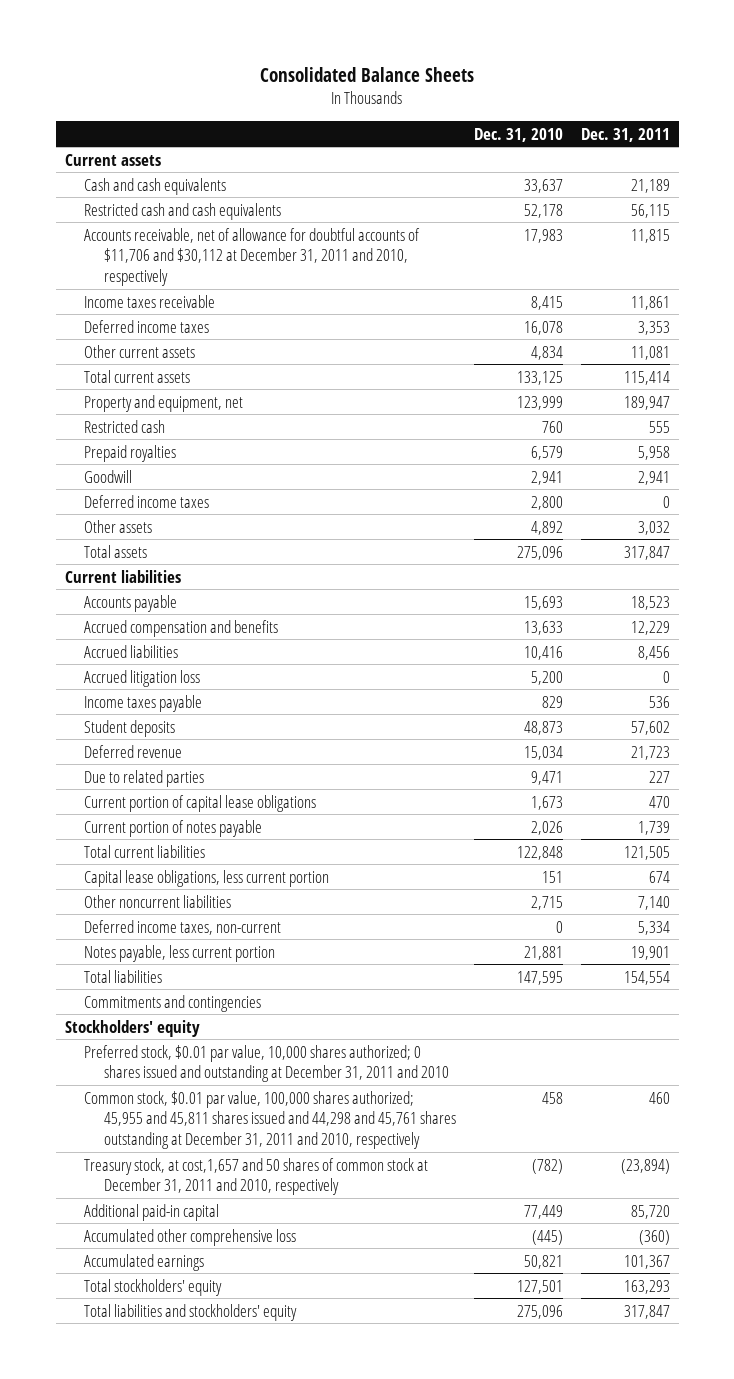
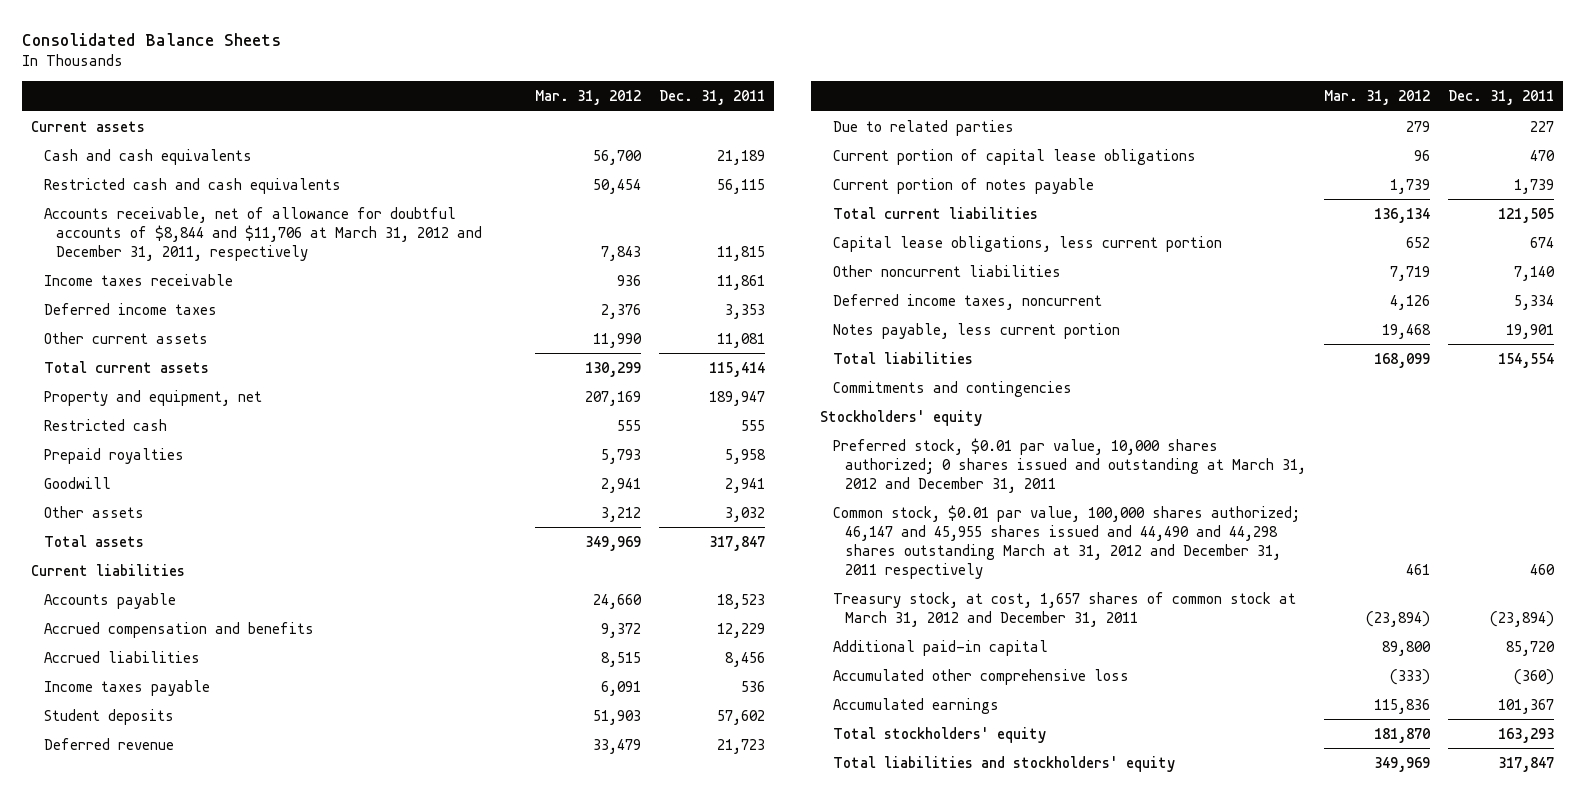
- | Dec. 31, 2010 | Dec. 31, 2011
+ | Mar. 31, 2012 | Dec. 31, 2011
- Accounts receivable, net of allowance for doubtful accounts of $11,706 and $30,112 at December 31, 2011 and 2010, respectively | 17,983 | 11,815
+ Accounts receivable, net of allowance for doubtful accounts of $8,844 and $11,706 at March 31, 2012 and December 31, 2011, respectively | 7,843 | 11,815
- Deferred income taxes | 2,800 | 0
- Accrued litigation loss | 5,200 | 0
- Deferred income taxes, non-current | 0 | 5,334
+ Deferred income taxes, noncurrent | 4,126 | 5,334
- Preferred stock, $0.01 par value, 10,000 shares authorized; 0 shares issued and outstanding at December 31, 2011 and 2010
- Common stock, $0.01 par value, 100,000 shares authorized; 45,955 and 45,811 shares issued and 44,298 and 45,761 shares outstanding at December 31, 2011 and 2010, respectively | 458 | 460
- Treasury stock, at cost,1,657 and 50 shares of common stock at December 31, 2011 and 2010, respectively | (782) | (23,894)
+ Preferred stock, $0.01 par value, 10,000 shares authorized; 0 shares issued and outstanding at March 31, 2012 and December 31, 2011
+ Common stock, $0.01 par value, 100,000 shares authorized; 46,147 and 45,955 shares issued and 44,490 and 44,298 shares outstanding March at 31, 2012 and December 31, 2011 respectively | 461 | 460
+ Treasury stock, at cost, 1,657 shares of common stock at March 31, 2012 and December 31, 2011 | (23,894) | (23,894)

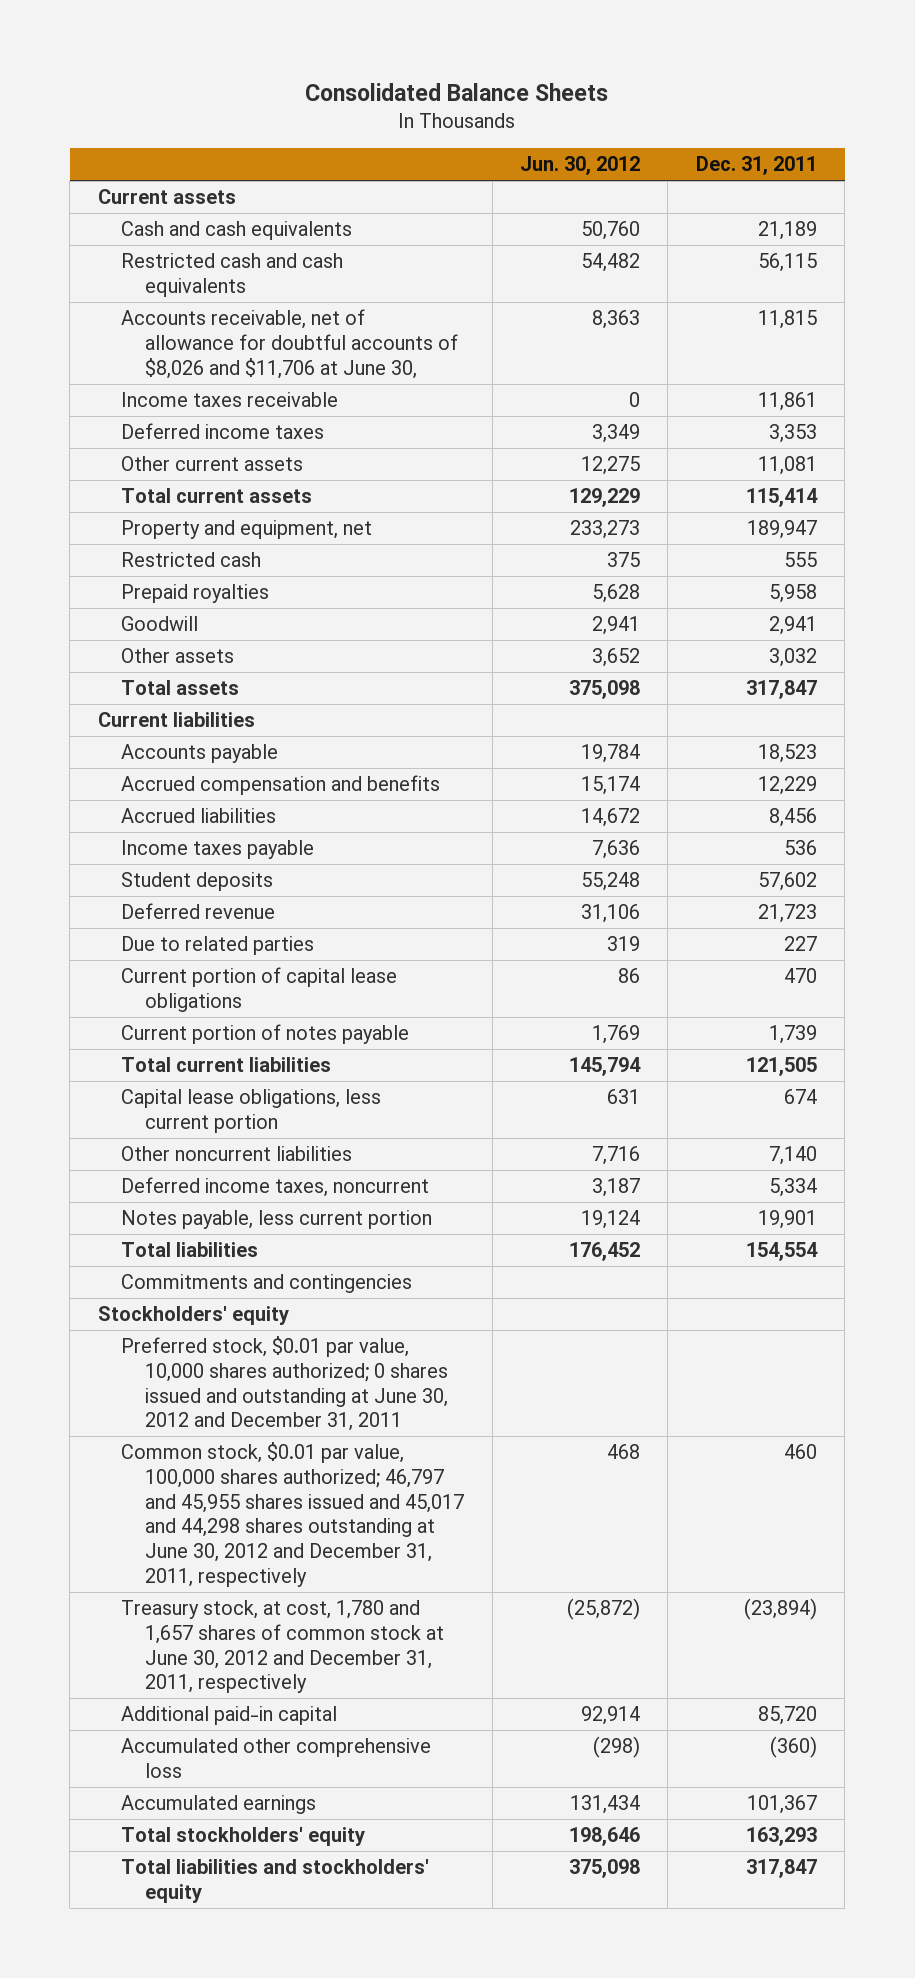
- | Mar. 31, 2012 | Dec. 31, 2011
+ | Jun. 30, 2012 | Dec. 31, 2011
- Accounts receivable, net of allowance for doubtful accounts of $8,844 and $11,706 at March 31, 2012 and December 31, 2011, respectively | 7,843 | 11,815
+ Accounts receivable, net of allowance for doubtful accounts of $8,026 and $11,706 at June 30, | 8,363 | 11,815
- Preferred stock, $0.01 par value, 10,000 shares authorized; 0 shares issued and outstanding at March 31, 2012 and December 31, 2011
- Common stock, $0.01 par value, 100,000 shares authorized; 46,147 and 45,955 shares issued and 44,490 and 44,298 shares outstanding March at 31, 2012 and December 31, 2011 respectively | 461 | 460
- Treasury stock, at cost, 1,657 shares of common stock at March 31, 2012 and December 31, 2011 | (23,894) | (23,894)
+ Preferred stock, $0.01 par value, 10,000 shares authorized; 0 shares issued and outstanding at June 30, 2012 and December 31, 2011
+ Common stock, $0.01 par value, 100,000 shares authorized; 46,797 and 45,955 shares issued and 45,017 and 44,298 shares outstanding at June 30, 2012 and December 31, 2011, respectively | 468 | 460
+ Treasury stock, at cost, 1,780 and 1,657 shares of common stock at June 30, 2012 and December 31, 2011, respectively | (25,872) | (23,894)

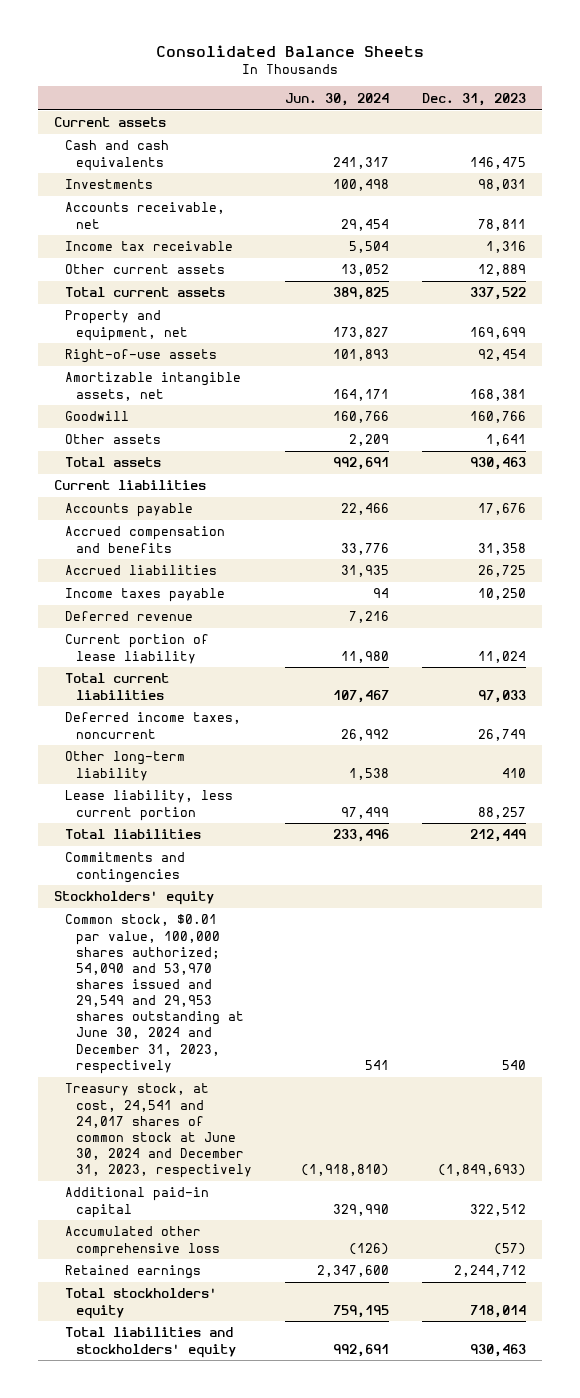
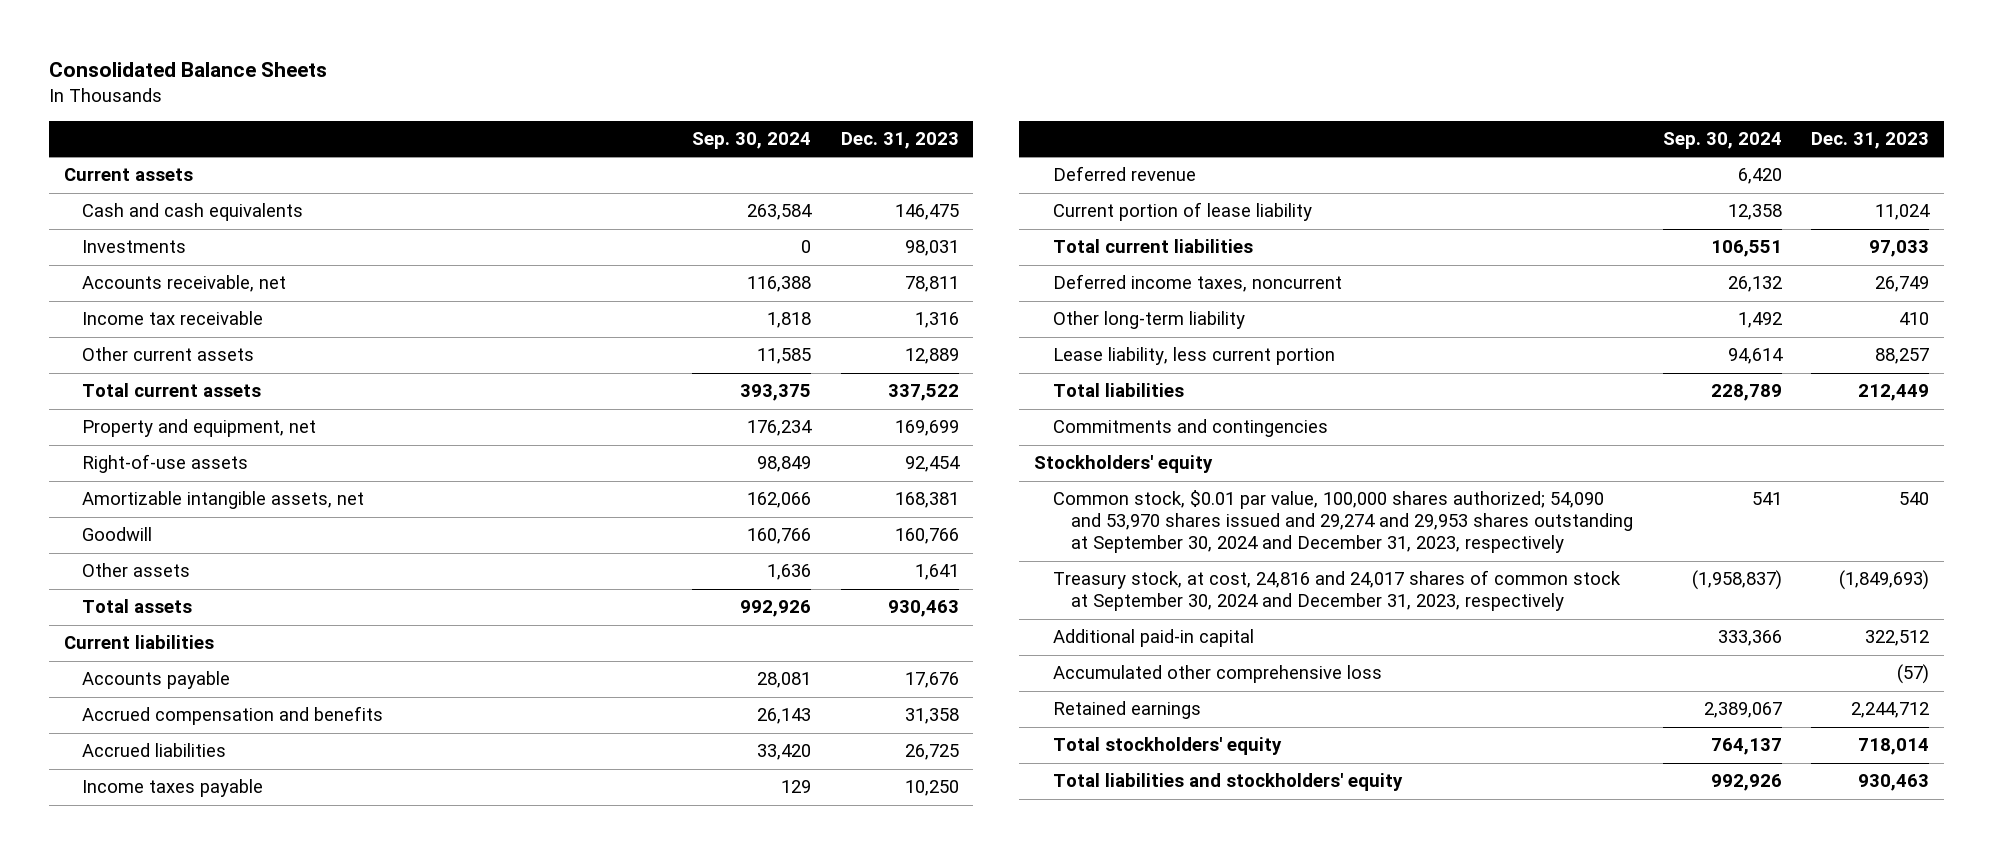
- | Jun. 30, 2024 | Dec. 31, 2023
+ | Sep. 30, 2024 | Dec. 31, 2023
- Common stock, $0.01 par value, 100,000 shares authorized; 54,090 and 53,970 shares issued and 29,549 and 29,953 shares outstanding at June 30, 2024 and December 31, 2023, respectively | 541 | 540
- Treasury stock, at cost, 24,541 and 24,017 shares of common stock at June 30, 2024 and December 31, 2023, respectively | (1,918,810) | (1,849,693)
+ Common stock, $0.01 par value, 100,000 shares authorized; 54,090 and 53,970 shares issued and 29,274 and 29,953 shares outstanding at September 30, 2024 and December 31, 2023, respectively | 541 | 540
+ Treasury stock, at cost, 24,816 and 24,017 shares of common stock at September 30, 2024 and December 31, 2023, respectively | (1,958,837) | (1,849,693)

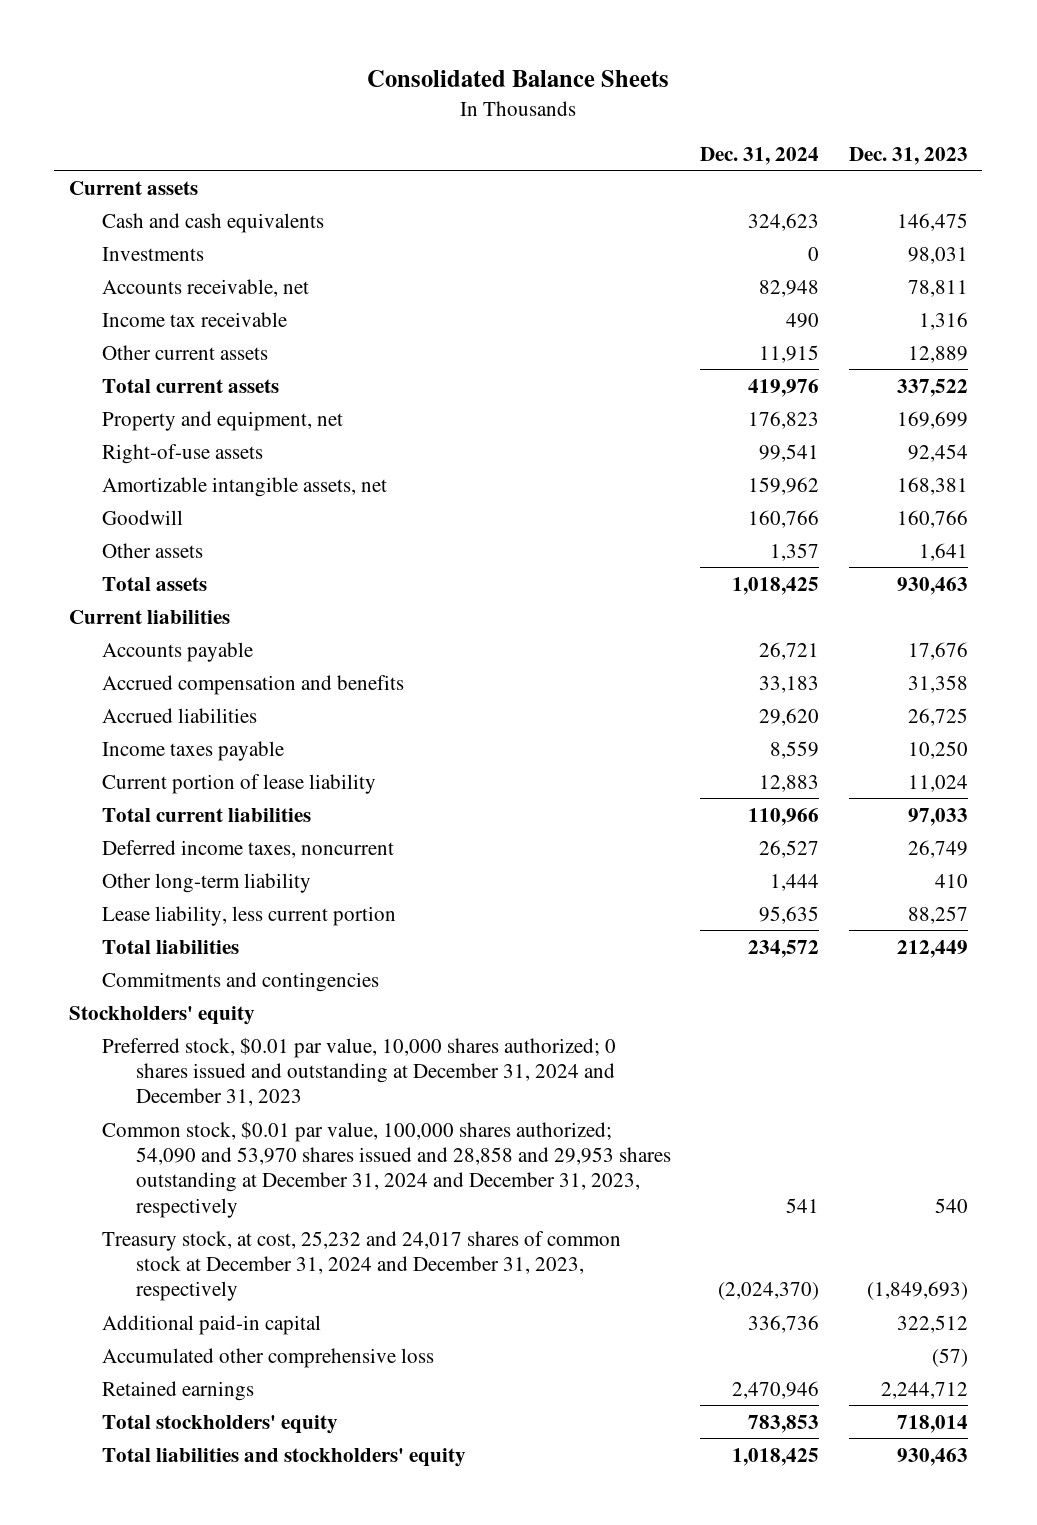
- | Sep. 30, 2024 | Dec. 31, 2023
+ | Dec. 31, 2024 | Dec. 31, 2023
- Deferred revenue | 6,420 |
- Common stock, $0.01 par value, 100,000 shares authorized; 54,090 and 53,970 shares issued and 29,274 and 29,953 shares outstanding at September 30, 2024 and December 31, 2023, respectively | 541 | 540
- Treasury stock, at cost, 24,816 and 24,017 shares of common stock at September 30, 2024 and December 31, 2023, respectively | (1,958,837) | (1,849,693)
+ Preferred stock, $0.01 par value, 10,000 shares authorized; 0 shares issued and outstanding at December 31, 2024 and December 31, 2023
+ Common stock, $0.01 par value, 100,000 shares authorized; 54,090 and 53,970 shares issued and 28,858 and 29,953 shares outstanding at December 31, 2024 and December 31, 2023, respectively | 541 | 540
+ Treasury stock, at cost, 25,232 and 24,017 shares of common stock at December 31, 2024 and December 31, 2023, respectively | (2,024,370) | (1,849,693)

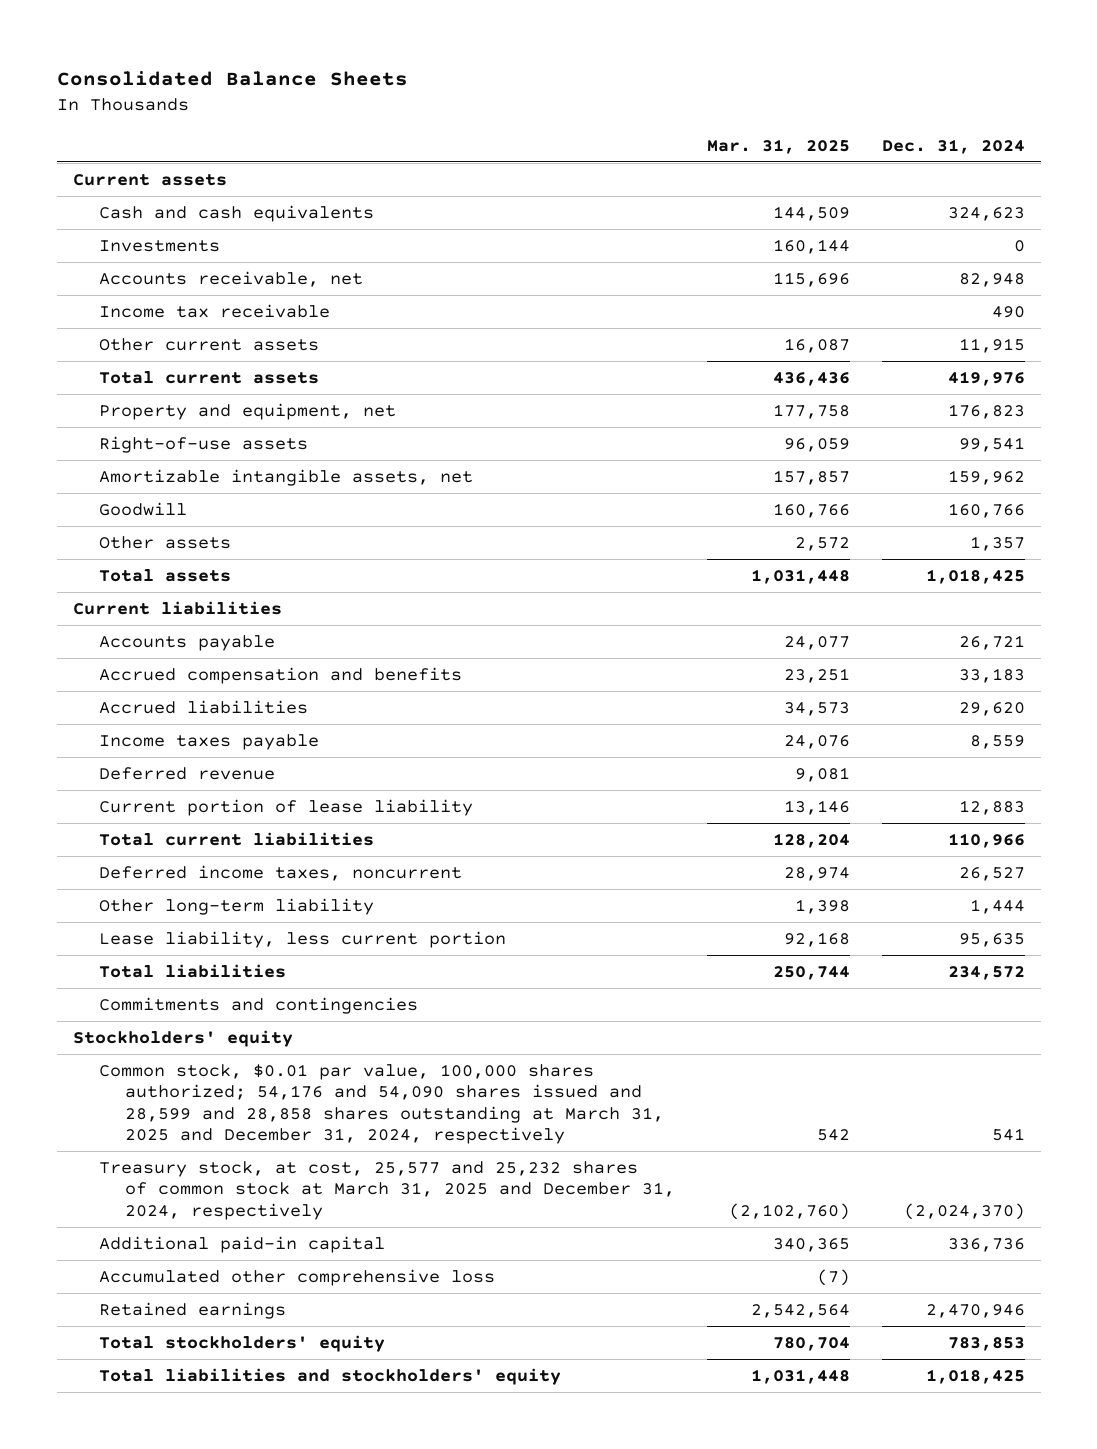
- | Dec. 31, 2024 | Dec. 31, 2023
+ | Mar. 31, 2025 | Dec. 31, 2024
+ Deferred revenue | 9,081 |
- Preferred stock, $0.01 par value, 10,000 shares authorized; 0 shares issued and outstanding at December 31, 2024 and December 31, 2023
- Common stock, $0.01 par value, 100,000 shares authorized; 54,090 and 53,970 shares issued and 28,858 and 29,953 shares outstanding at December 31, 2024 and December 31, 2023, respectively | 541 | 540
- Treasury stock, at cost, 25,232 and 24,017 shares of common stock at December 31, 2024 and December 31, 2023, respectively | (2,024,370) | (1,849,693)
+ Common stock, $0.01 par value, 100,000 shares authorized; 54,176 and 54,090 shares issued and 28,599 and 28,858 shares outstanding at March 31, 2025 and December 31, 2024, respectively | 542 | 541
+ Treasury stock, at cost, 25,577 and 25,232 shares of common stock at March 31, 2025 and December 31, 2024, respectively | (2,102,760) | (2,024,370)

